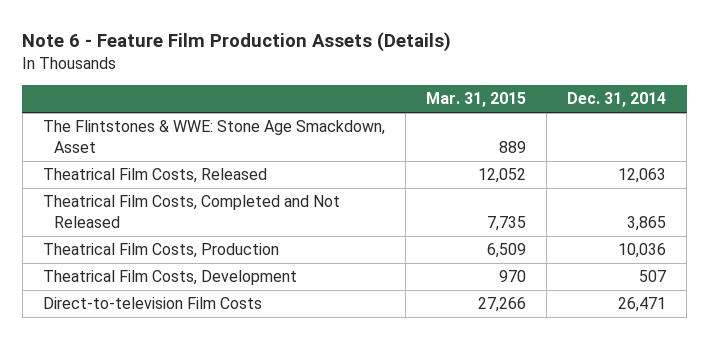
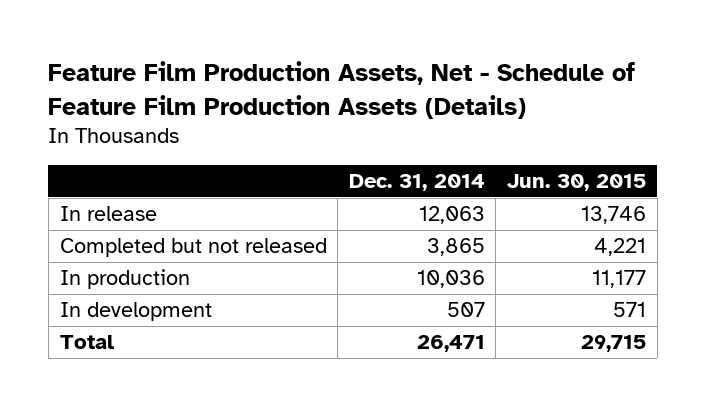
- Note 6 - Feature Film Production Assets (Details)
+ Feature Film Production Assets, Net - Schedule of Feature Film Production Assets (Details)
- | Mar. 31, 2015 | Dec. 31, 2014
+ | Dec. 31, 2014 | Jun. 30, 2015
- The Flintstones & WWE: Stone Age Smackdown, Asset | 889 |
- Theatrical Film Costs, Released | 12,052 | 12,063
- Theatrical Film Costs, Completed and Not Released | 7,735 | 3,865
- Theatrical Film Costs, Production | 6,509 | 10,036
- Theatrical Film Costs, Development | 970 | 507
- Direct-to-television Film Costs | 27,266 | 26,471
+ In release | 12,063 | 13,746
+ Completed but not released | 3,865 | 4,221
+ In production | 10,036 | 11,177
+ In development | 507 | 571
+ Total | 26,471 | 29,715

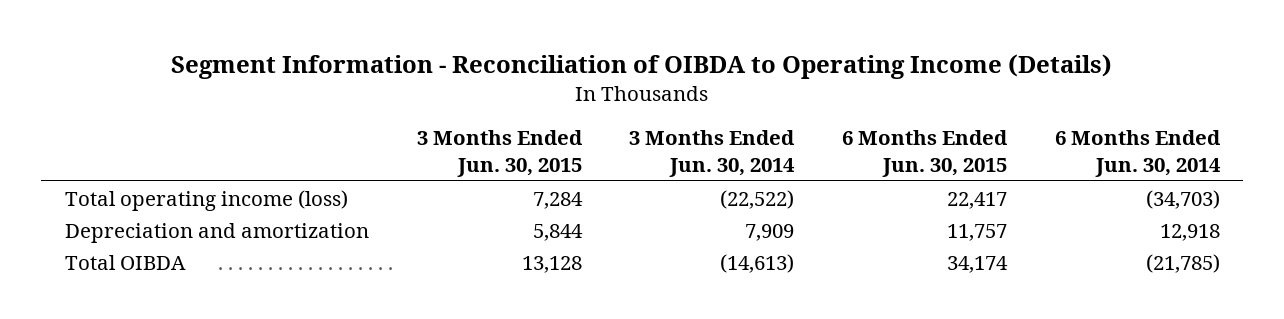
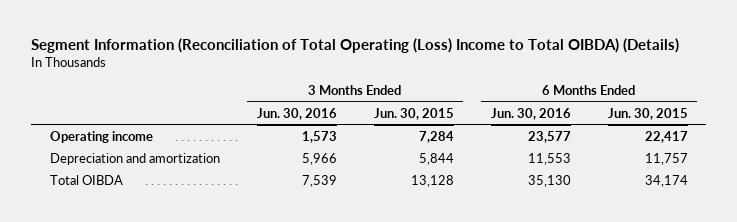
- Segment Information - Reconciliation of OIBDA to Operating Income (Details)
+ Segment Information (Reconciliation of Total Operating (Loss) Income to Total OIBDA) (Details)
- | 3 Months Ended Jun. 30, 2015 | 3 Months Ended Jun. 30, 2014 | 6 Months Ended Jun. 30, 2015 | 6 Months Ended Jun. 30, 2014
+ | 3 Months Ended Jun. 30, 2016 | 3 Months Ended Jun. 30, 2015 | 6 Months Ended Jun. 30, 2016 | 6 Months Ended Jun. 30, 2015
- Total operating income (loss) | 7,284 | (22,522) | 22,417 | (34,703)
+ Operating income | 1,573 | 7,284 | 23,577 | 22,417

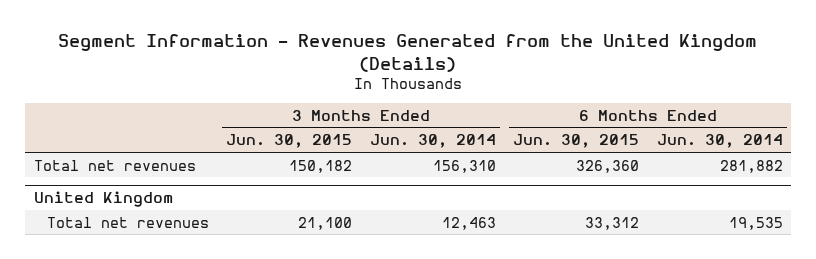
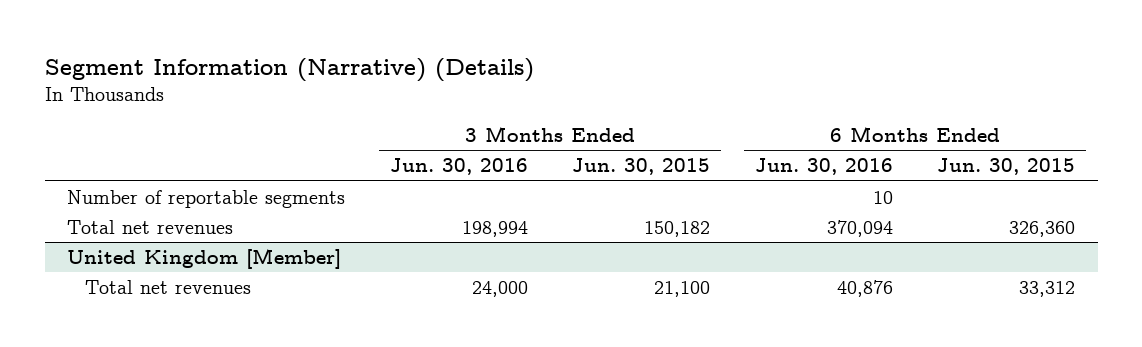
- Segment Information - Revenues Generated from the United Kingdom (Details)
+ Segment Information (Narrative) (Details)
- | 3 Months Ended Jun. 30, 2015 | 3 Months Ended Jun. 30, 2014 | 6 Months Ended Jun. 30, 2015 | 6 Months Ended Jun. 30, 2014
+ | 3 Months Ended Jun. 30, 2016 | 3 Months Ended Jun. 30, 2015 | 6 Months Ended Jun. 30, 2016 | 6 Months Ended Jun. 30, 2015
+ Number of reportable segments | | | 10 |
- United Kingdom
+ United Kingdom [Member]

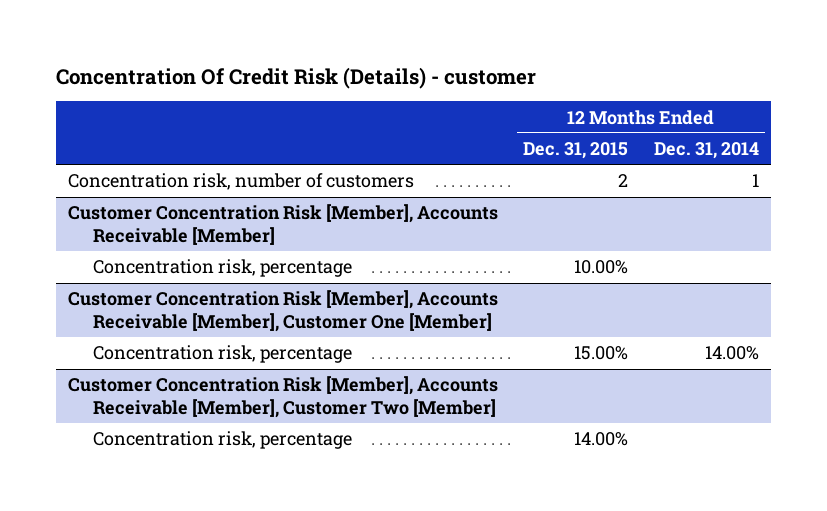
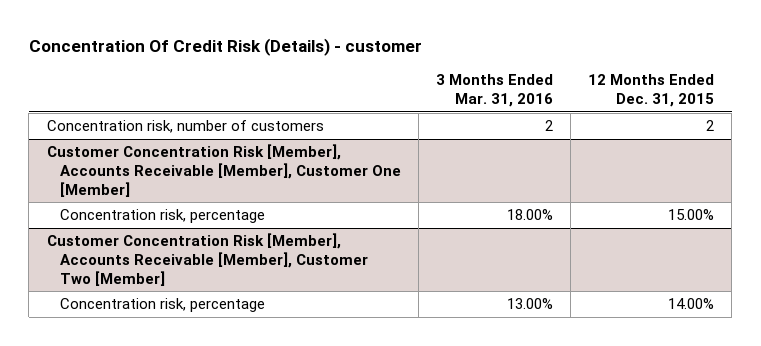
- | 12 Months Ended Dec. 31, 2015 | 12 Months Ended Dec. 31, 2014
+ | 3 Months Ended Mar. 31, 2016 | 12 Months Ended Dec. 31, 2015
- Customer Concentration Risk [Member], Accounts Receivable [Member]
- Concentration risk, percentage | 10.00% |

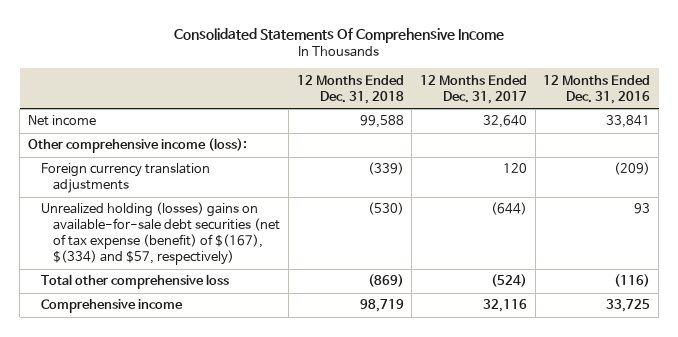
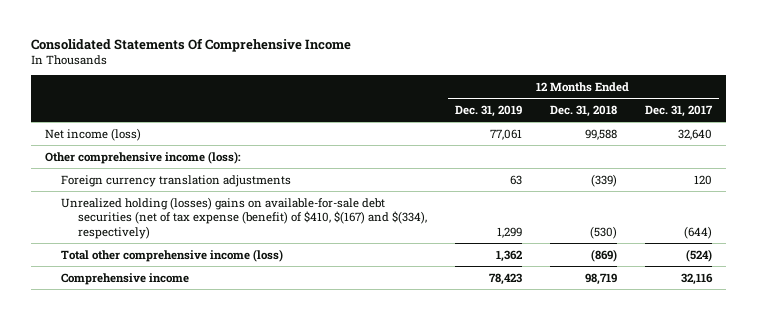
- | 12 Months Ended Dec. 31, 2018 | 12 Months Ended Dec. 31, 2017 | 12 Months Ended Dec. 31, 2016
+ | 12 Months Ended Dec. 31, 2019 | 12 Months Ended Dec. 31, 2018 | 12 Months Ended Dec. 31, 2017
- Net income | 99,588 | 32,640 | 33,841
+ Net income (loss) | 77,061 | 99,588 | 32,640
- Unrealized holding (losses) gains on available-for-sale debt securities (net of tax expense (benefit) of $(167), $(334) and $57, respectively) | (530) | (644) | 93
- Total other comprehensive loss | (869) | (524) | (116)
+ Unrealized holding (losses) gains on available-for-sale debt securities (net of tax expense (benefit) of $410, $(167) and $(334), respectively) | 1,299 | (530) | (644)
+ Total other comprehensive income (loss) | 1,362 | (869) | (524)

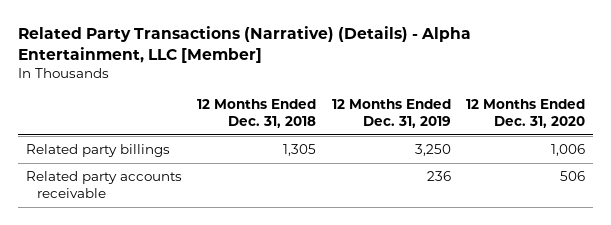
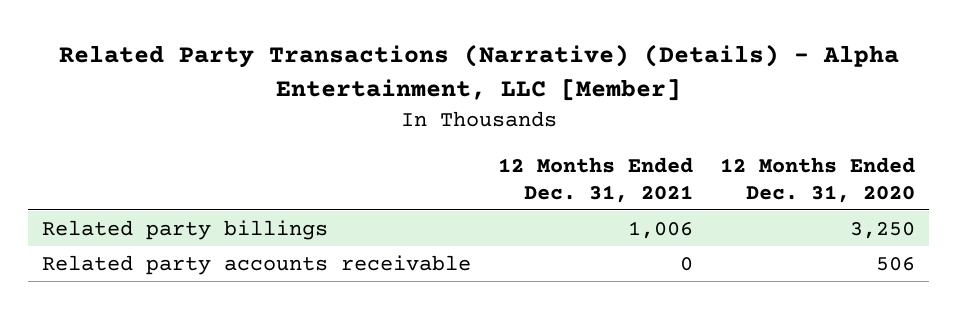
- | 12 Months Ended Dec. 31, 2018 | 12 Months Ended Dec. 31, 2019 | 12 Months Ended Dec. 31, 2020
+ | 12 Months Ended Dec. 31, 2021 | 12 Months Ended Dec. 31, 2020
- Related party billings | 1,305 | 3,250 | 1,006
+ Related party billings | 1,006 | 3,250

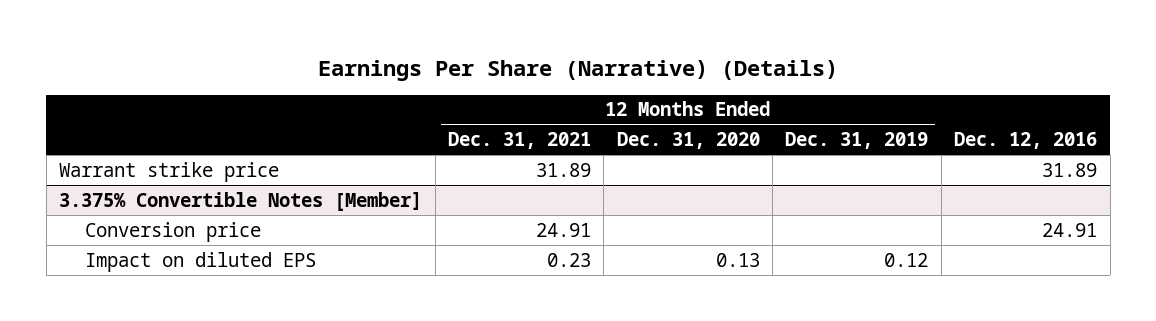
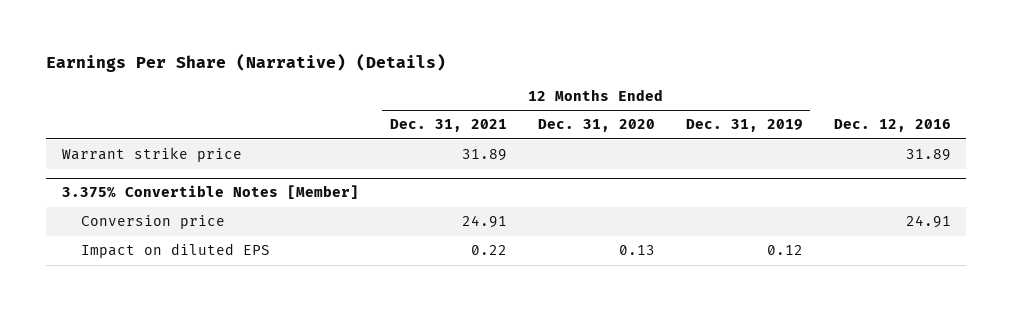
@ 3.375% Convertible Notes [Member]
- Impact on diluted EPS | 0.23 | 0.13 | 0.12 |
+ Impact on diluted EPS | 0.22 | 0.13 | 0.12 |

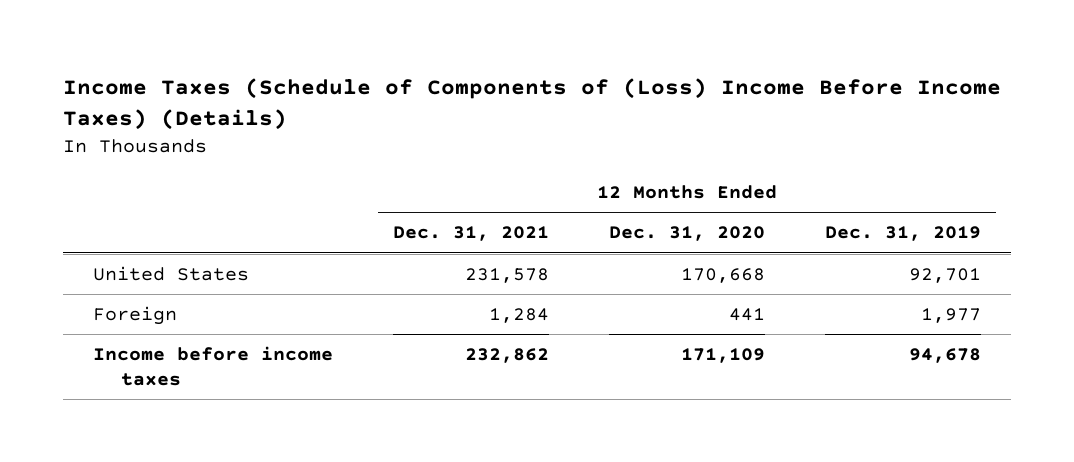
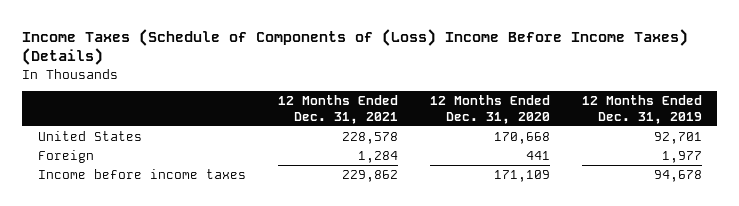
- United States | 231,578 | 170,668 | 92,701
+ United States | 228,578 | 170,668 | 92,701
- Income before income taxes | 232,862 | 171,109 | 94,678
+ Income before income taxes | 229,862 | 171,109 | 94,678

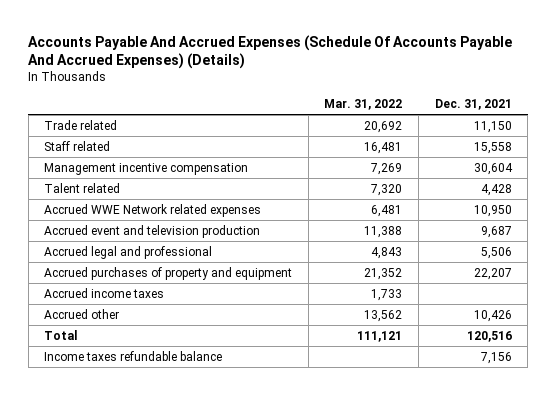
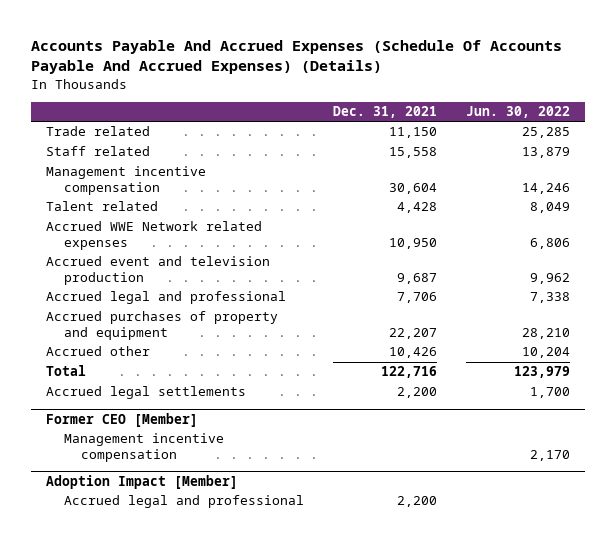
- | Mar. 31, 2022 | Dec. 31, 2021
+ | Dec. 31, 2021 | Jun. 30, 2022
- Accrued legal and professional | 4,843 | 5,506
+ Accrued legal and professional | 7,706 | 7,338
- Accrued income taxes | 1,733 |
- Total | 111,121 | 120,516
- Income taxes refundable balance | | 7,156
+ Total | 122,716 | 123,979
+ Accrued legal settlements | 2,200 | 1,700
+ Former CEO [Member]
+ Management incentive compensation | | 2,170
+ Adoption Impact [Member]
+ Accrued legal and professional | 2,200 |

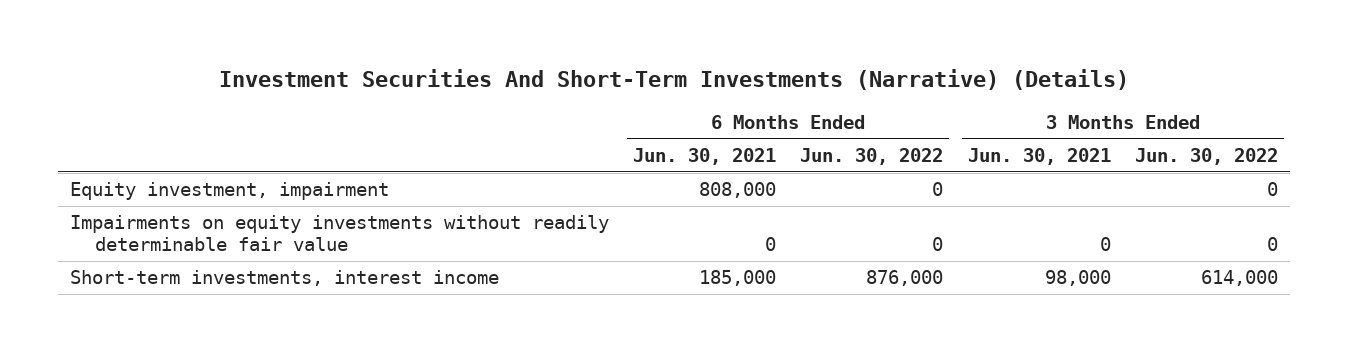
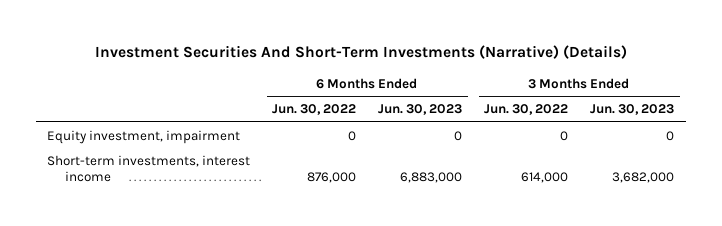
- | 6 Months Ended Jun. 30, 2021 | 6 Months Ended Jun. 30, 2022 | 3 Months Ended Jun. 30, 2021 | 3 Months Ended Jun. 30, 2022
+ | 6 Months Ended Jun. 30, 2022 | 6 Months Ended Jun. 30, 2023 | 3 Months Ended Jun. 30, 2022 | 3 Months Ended Jun. 30, 2023
- Impairments on equity investments without readily determinable fair value | 0 | 0 | 0 | 0

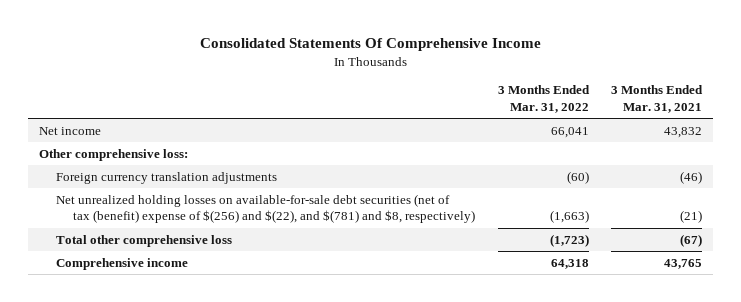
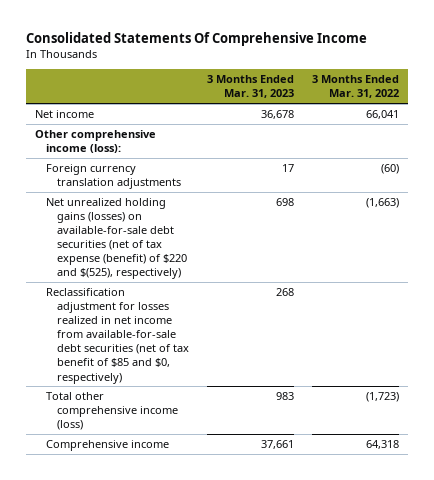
- | 3 Months Ended Mar. 31, 2022 | 3 Months Ended Mar. 31, 2021
+ | 3 Months Ended Mar. 31, 2023 | 3 Months Ended Mar. 31, 2022
- Other comprehensive loss:
+ Other comprehensive income (loss):
- Net unrealized holding losses on available-for-sale debt securities (net of tax (benefit) expense of $(256) and $(22), and $(781) and $8, respectively) | (1,663) | (21)
- Total other comprehensive loss | (1,723) | (67)
+ Net unrealized holding gains (losses) on available-for-sale debt securities (net of tax expense (benefit) of $220 and $(525), respectively) | 698 | (1,663)
+ Reclassification adjustment for losses realized in net income from available-for-sale debt securities (net of tax benefit of $85 and $0, respectively) | 268 |
+ Total other comprehensive income (loss) | 983 | (1,723)

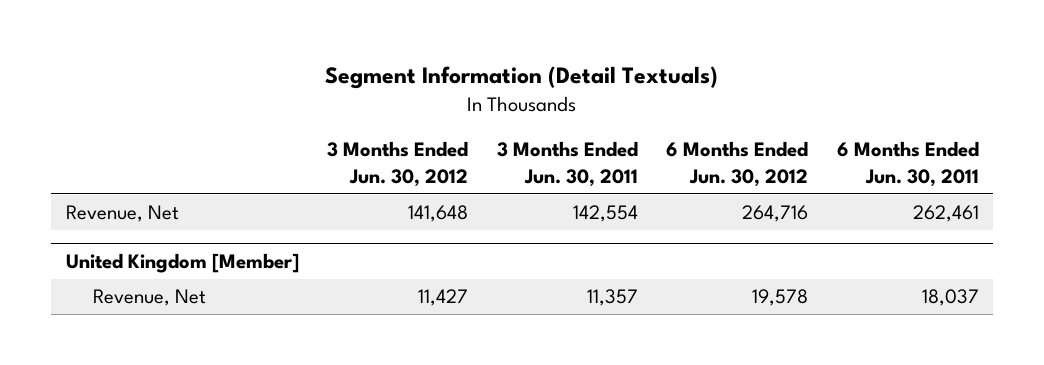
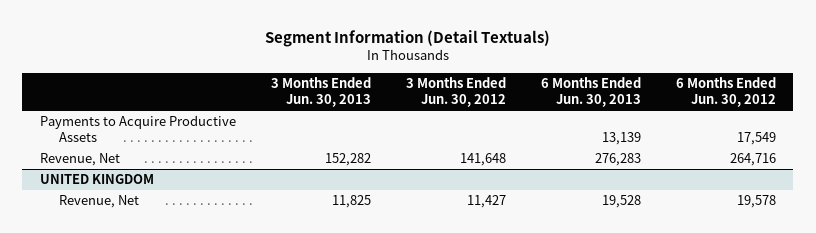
- | 3 Months Ended Jun. 30, 2012 | 3 Months Ended Jun. 30, 2011 | 6 Months Ended Jun. 30, 2012 | 6 Months Ended Jun. 30, 2011
+ | 3 Months Ended Jun. 30, 2013 | 3 Months Ended Jun. 30, 2012 | 6 Months Ended Jun. 30, 2013 | 6 Months Ended Jun. 30, 2012
+ Payments to Acquire Productive Assets | | | 13,139 | 17,549
- United Kingdom [Member]
+ UNITED KINGDOM

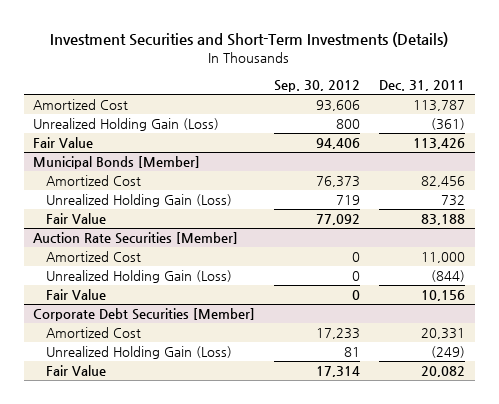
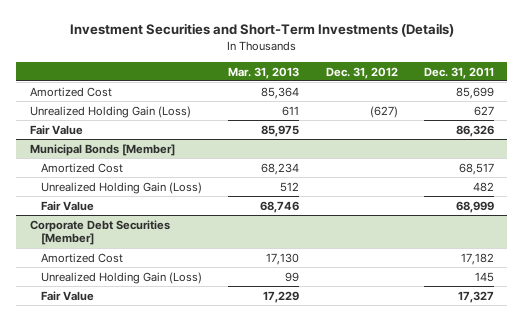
- | Sep. 30, 2012 | Dec. 31, 2011
+ | Mar. 31, 2013 | Dec. 31, 2012 | Dec. 31, 2011
- Amortized Cost | 93,606 | 113,787
- Unrealized Holding Gain (Loss) | 800 | (361)
- Fair Value | 94,406 | 113,426
+ Amortized Cost | 85,364 | | 85,699
+ Unrealized Holding Gain (Loss) | 611 | (627) | 627
+ Fair Value | 85,975 | | 86,326
@ Municipal Bonds [Member]
- Amortized Cost | 76,373 | 82,456
- Unrealized Holding Gain (Loss) | 719 | 732
- Fair Value | 77,092 | 83,188
- Auction Rate Securities [Member]
- Amortized Cost | 0 | 11,000
- Unrealized Holding Gain (Loss) | 0 | (844)
- Fair Value | 0 | 10,156
@ Municipal Bonds [Member]
+ Amortized Cost | 68,234 | | 68,517
+ Unrealized Holding Gain (Loss) | 512 | | 482
+ Fair Value | 68,746 | | 68,999
@ Corporate Debt Securities [Member]
- Amortized Cost | 17,233 | 20,331
- Unrealized Holding Gain (Loss) | 81 | (249)
- Fair Value | 17,314 | 20,082
+ Amortized Cost | 17,130 | | 17,182
+ Unrealized Holding Gain (Loss) | 99 | | 145
+ Fair Value | 17,229 | | 17,327

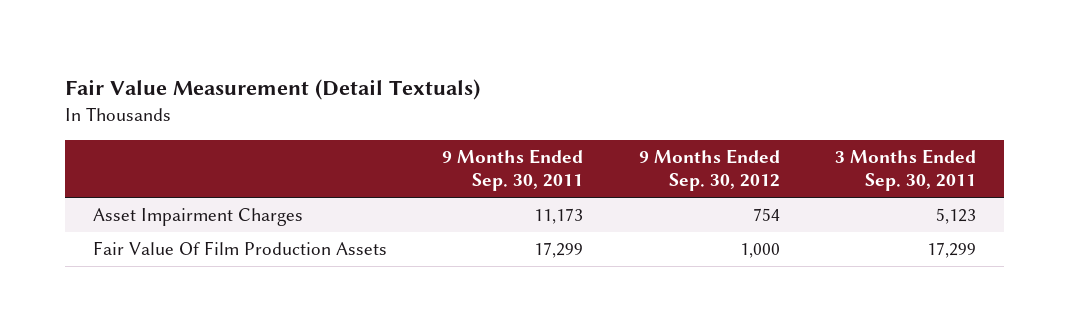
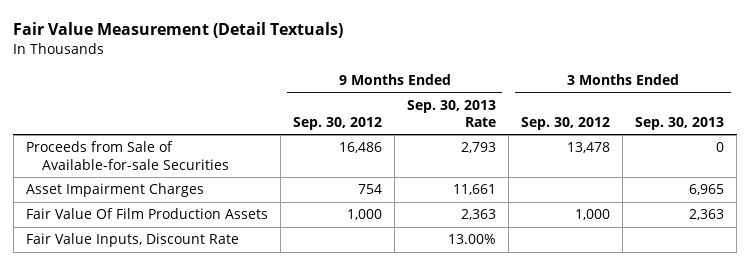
- | 9 Months Ended Sep. 30, 2011 | 9 Months Ended Sep. 30, 2012 | 3 Months Ended Sep. 30, 2011
+ | 9 Months Ended Sep. 30, 2012 | 9 Months Ended Sep. 30, 2013 Rate | 3 Months Ended Sep. 30, 2012 | 3 Months Ended Sep. 30, 2013
+ Proceeds from Sale of Available-for-sale Securities | 16,486 | 2,793 | 13,478 | 0
+ Fair Value Inputs, Discount Rate | | 13.00% | |

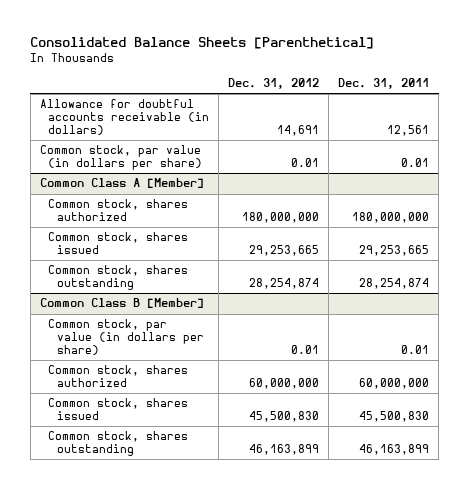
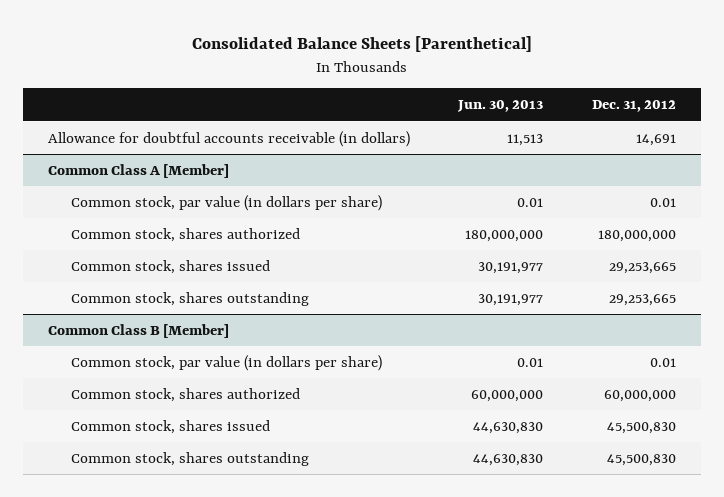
- | Dec. 31, 2012 | Dec. 31, 2011
+ | Jun. 30, 2013 | Dec. 31, 2012
- Common stock, par value (in dollars per share) | 0.01 | 0.01
@ Common Class A [Member]
+ Common stock, par value (in dollars per share) | 0.01 | 0.01
- Common stock, shares outstanding | 28,254,874 | 28,254,874
+ Common stock, shares outstanding | 30,191,977 | 29,253,665
@ Common Class B [Member]
- Common stock, shares outstanding | 46,163,899 | 46,163,899
+ Common stock, shares outstanding | 44,630,830 | 45,500,830

